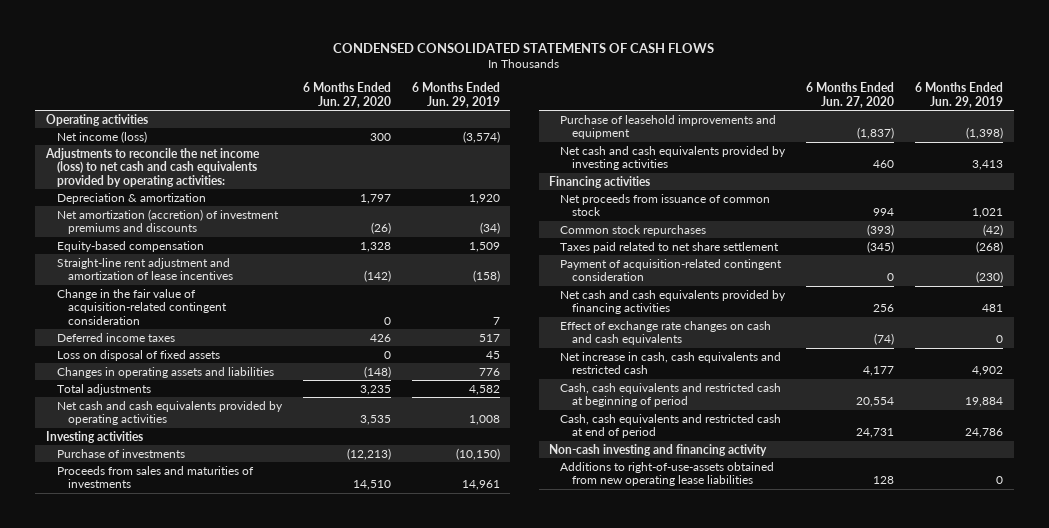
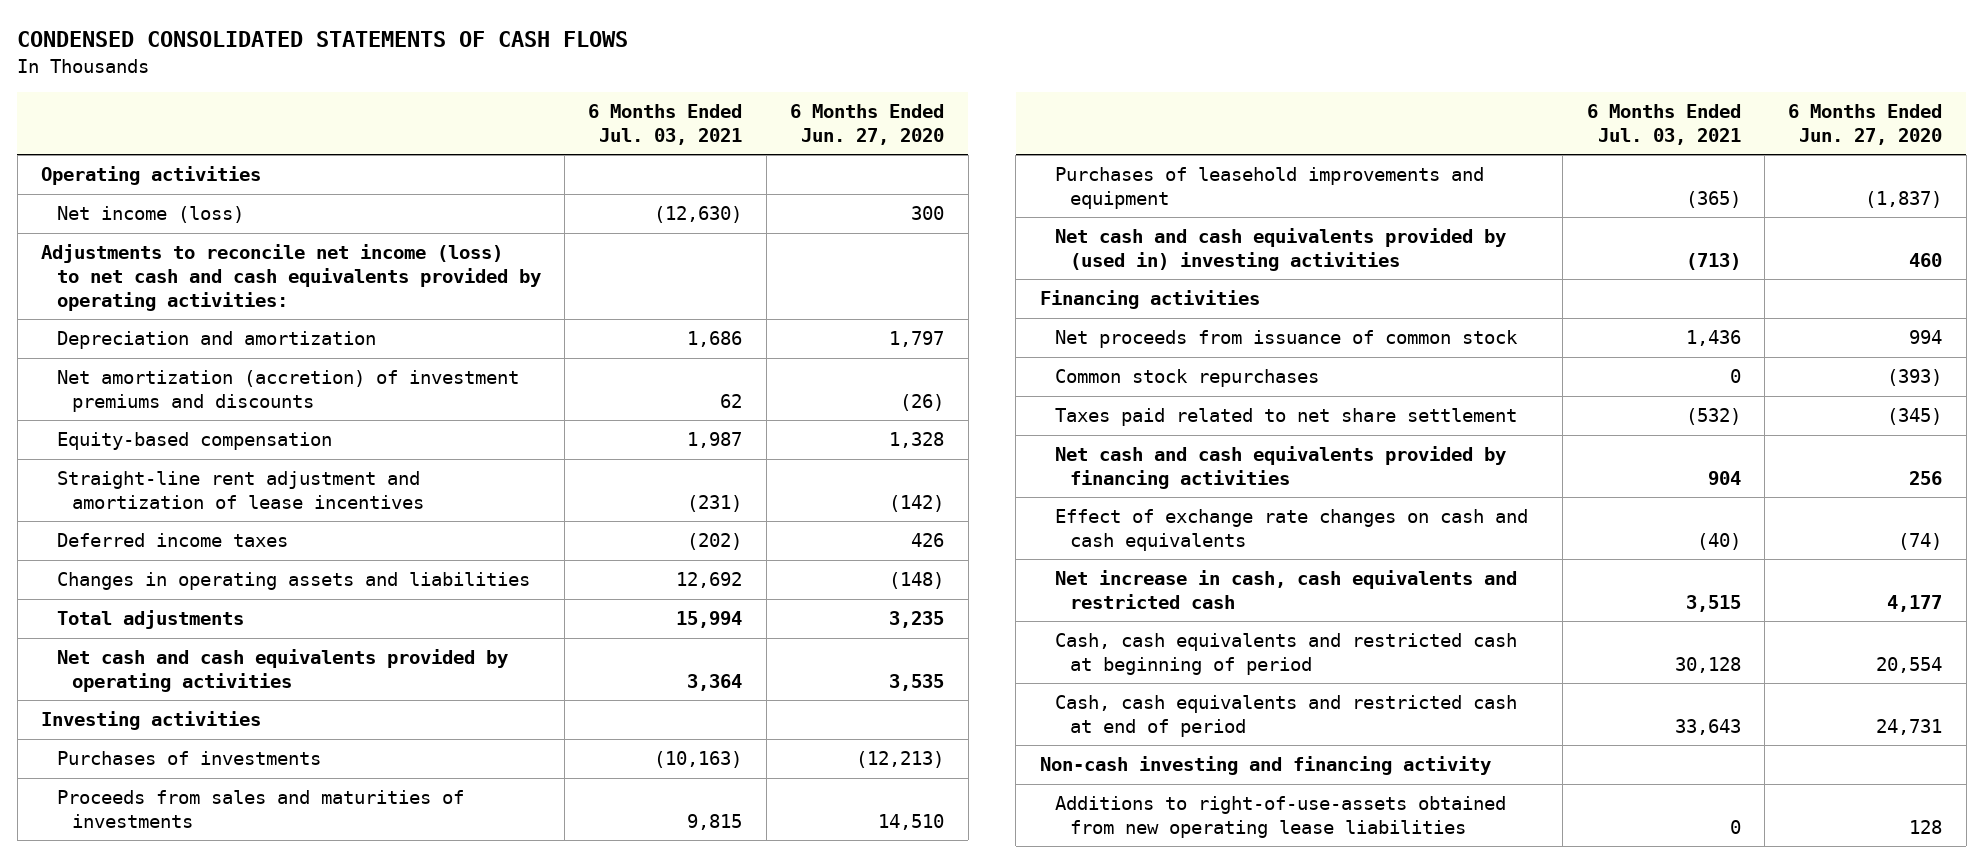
- | 6 Months Ended Jun. 27, 2020 | 6 Months Ended Jun. 29, 2019
+ | 6 Months Ended Jul. 03, 2021 | 6 Months Ended Jun. 27, 2020
- Adjustments to reconcile the net income (loss) to net cash and cash equivalents provided by operating activities:
- Depreciation & amortization | 1,797 | 1,920
+ Adjustments to reconcile net income (loss) to net cash and cash equivalents provided by operating activities:
+ Depreciation and amortization | 1,686 | 1,797
- Change in the fair value of acquisition-related contingent consideration | 0 | 7
- Loss on disposal of fixed assets | 0 | 45
- Purchase of investments | (12,213) | (10,150)
+ Purchases of investments | (10,163) | (12,213)
- Purchase of leasehold improvements and equipment | (1,837) | (1,398)
- Net cash and cash equivalents provided by investing activities | 460 | 3,413
+ Purchases of leasehold improvements and equipment | (365) | (1,837)
+ Net cash and cash equivalents provided by (used in) investing activities | (713) | 460
- Payment of acquisition-related contingent consideration | 0 | (230)

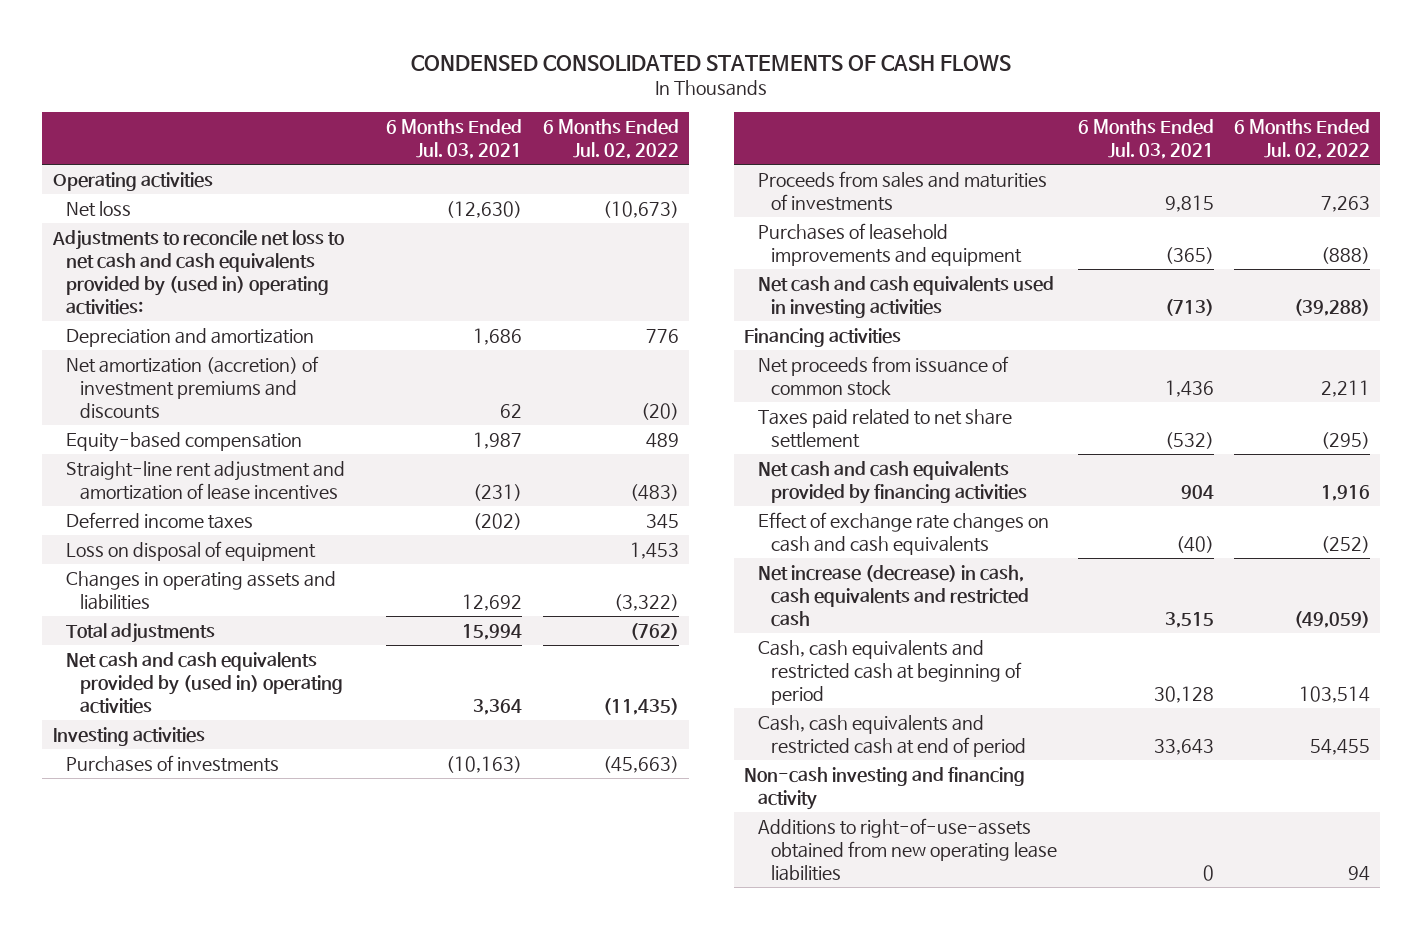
- | 6 Months Ended Jul. 03, 2021 | 6 Months Ended Jun. 27, 2020
+ | 6 Months Ended Jul. 03, 2021 | 6 Months Ended Jul. 02, 2022
- Net income (loss) | (12,630) | 300
- Adjustments to reconcile net income (loss) to net cash and cash equivalents provided by operating activities:
+ Net loss | (12,630) | (10,673)
+ Adjustments to reconcile net loss to net cash and cash equivalents provided by (used in) operating activities:
+ Loss on disposal of equipment | | 1,453
- Net cash and cash equivalents provided by operating activities | 3,364 | 3,535
+ Net cash and cash equivalents provided by (used in) operating activities | 3,364 | (11,435)
- Net cash and cash equivalents provided by (used in) investing activities | (713) | 460
+ Net cash and cash equivalents used in investing activities | (713) | (39,288)
- Common stock repurchases | 0 | (393)
- Net increase in cash, cash equivalents and restricted cash | 3,515 | 4,177
+ Net increase (decrease) in cash, cash equivalents and restricted cash | 3,515 | (49,059)

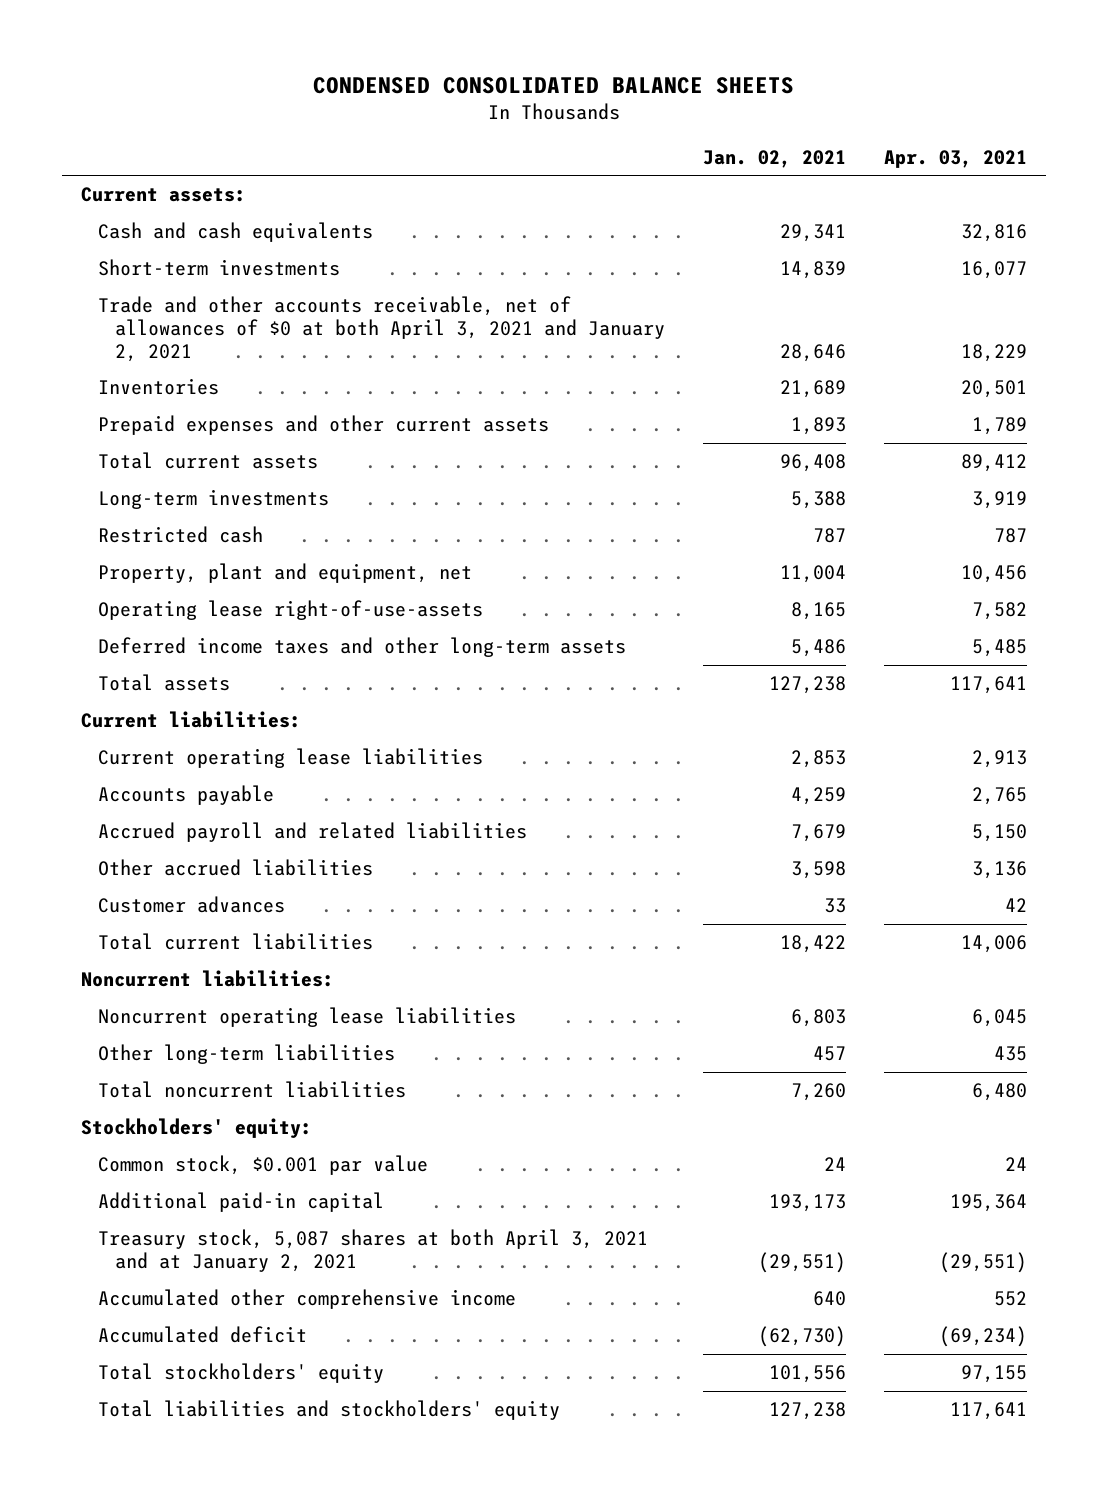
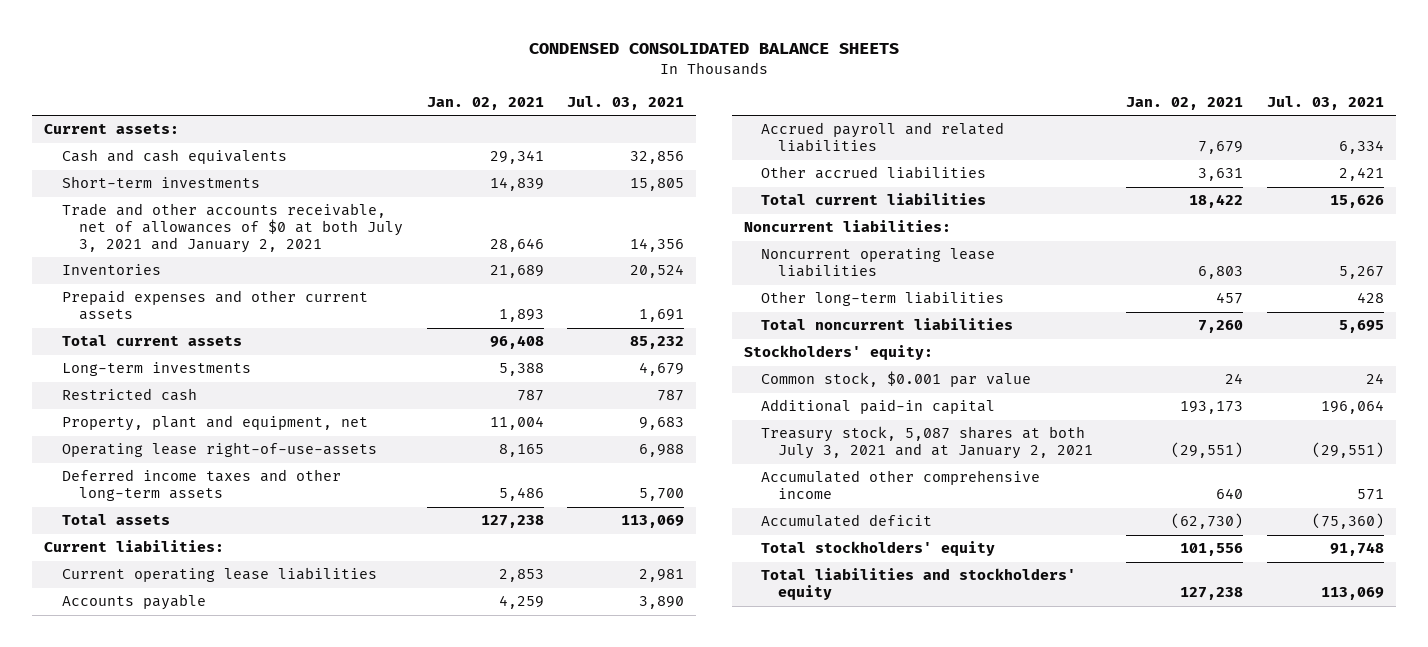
- | Jan. 02, 2021 | Apr. 03, 2021
+ | Jan. 02, 2021 | Jul. 03, 2021
- Trade and other accounts receivable, net of allowances of $0 at both April 3, 2021 and January 2, 2021 | 28,646 | 18,229
+ Trade and other accounts receivable, net of allowances of $0 at both July 3, 2021 and January 2, 2021 | 28,646 | 14,356
- Other accrued liabilities | 3,598 | 3,136
- Customer advances | 33 | 42
+ Other accrued liabilities | 3,631 | 2,421
- Treasury stock, 5,087 shares at both April 3, 2021 and at January 2, 2021 | (29,551) | (29,551)
+ Treasury stock, 5,087 shares at both July 3, 2021 and at January 2, 2021 | (29,551) | (29,551)

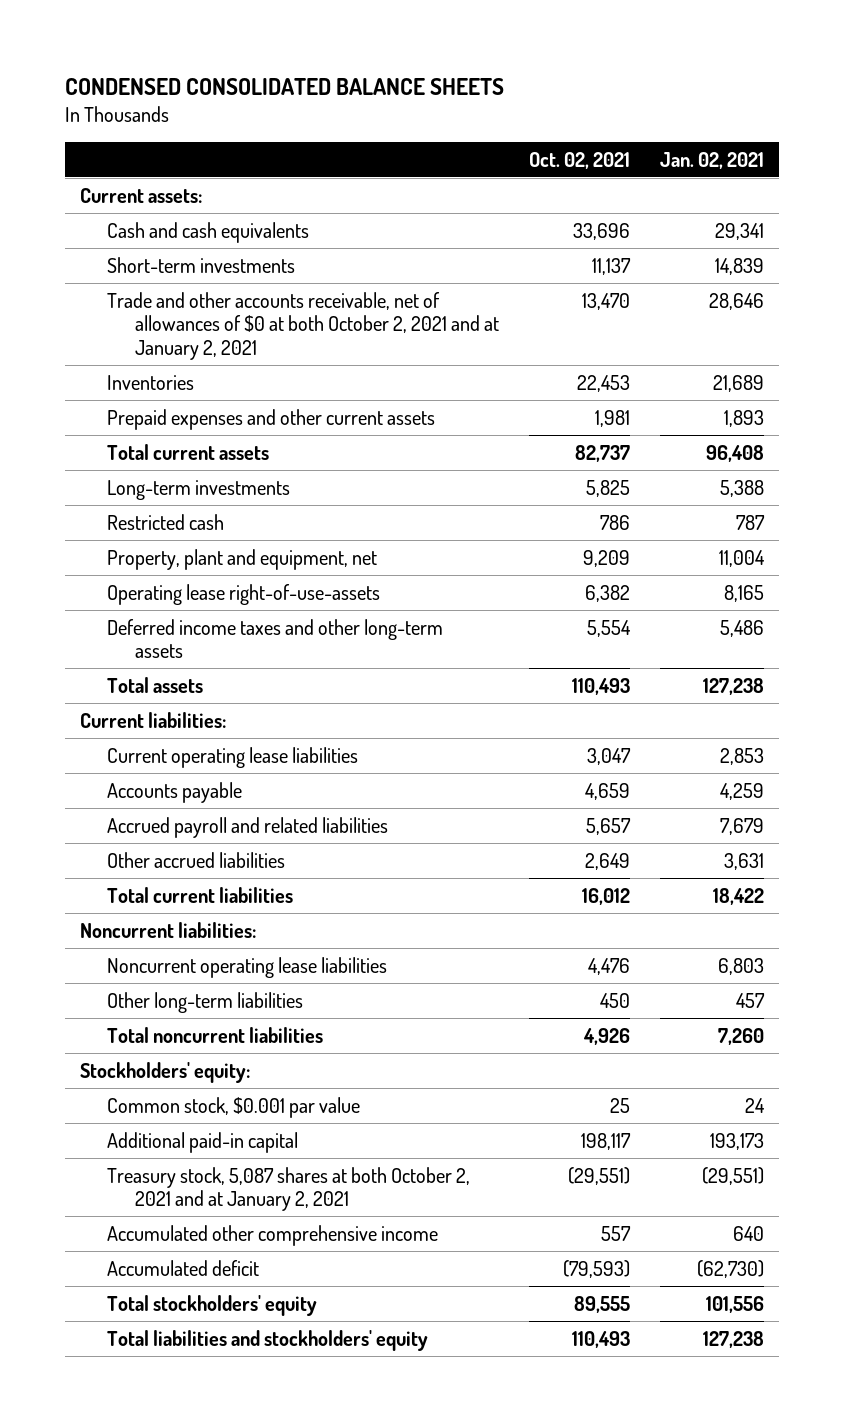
- | Jan. 02, 2021 | Jul. 03, 2021
+ | Oct. 02, 2021 | Jan. 02, 2021
- Trade and other accounts receivable, net of allowances of $0 at both July 3, 2021 and January 2, 2021 | 28,646 | 14,356
+ Trade and other accounts receivable, net of allowances of $0 at both October 2, 2021 and at January 2, 2021 | 13,470 | 28,646
- Treasury stock, 5,087 shares at both July 3, 2021 and at January 2, 2021 | (29,551) | (29,551)
+ Treasury stock, 5,087 shares at both October 2, 2021 and at January 2, 2021 | (29,551) | (29,551)

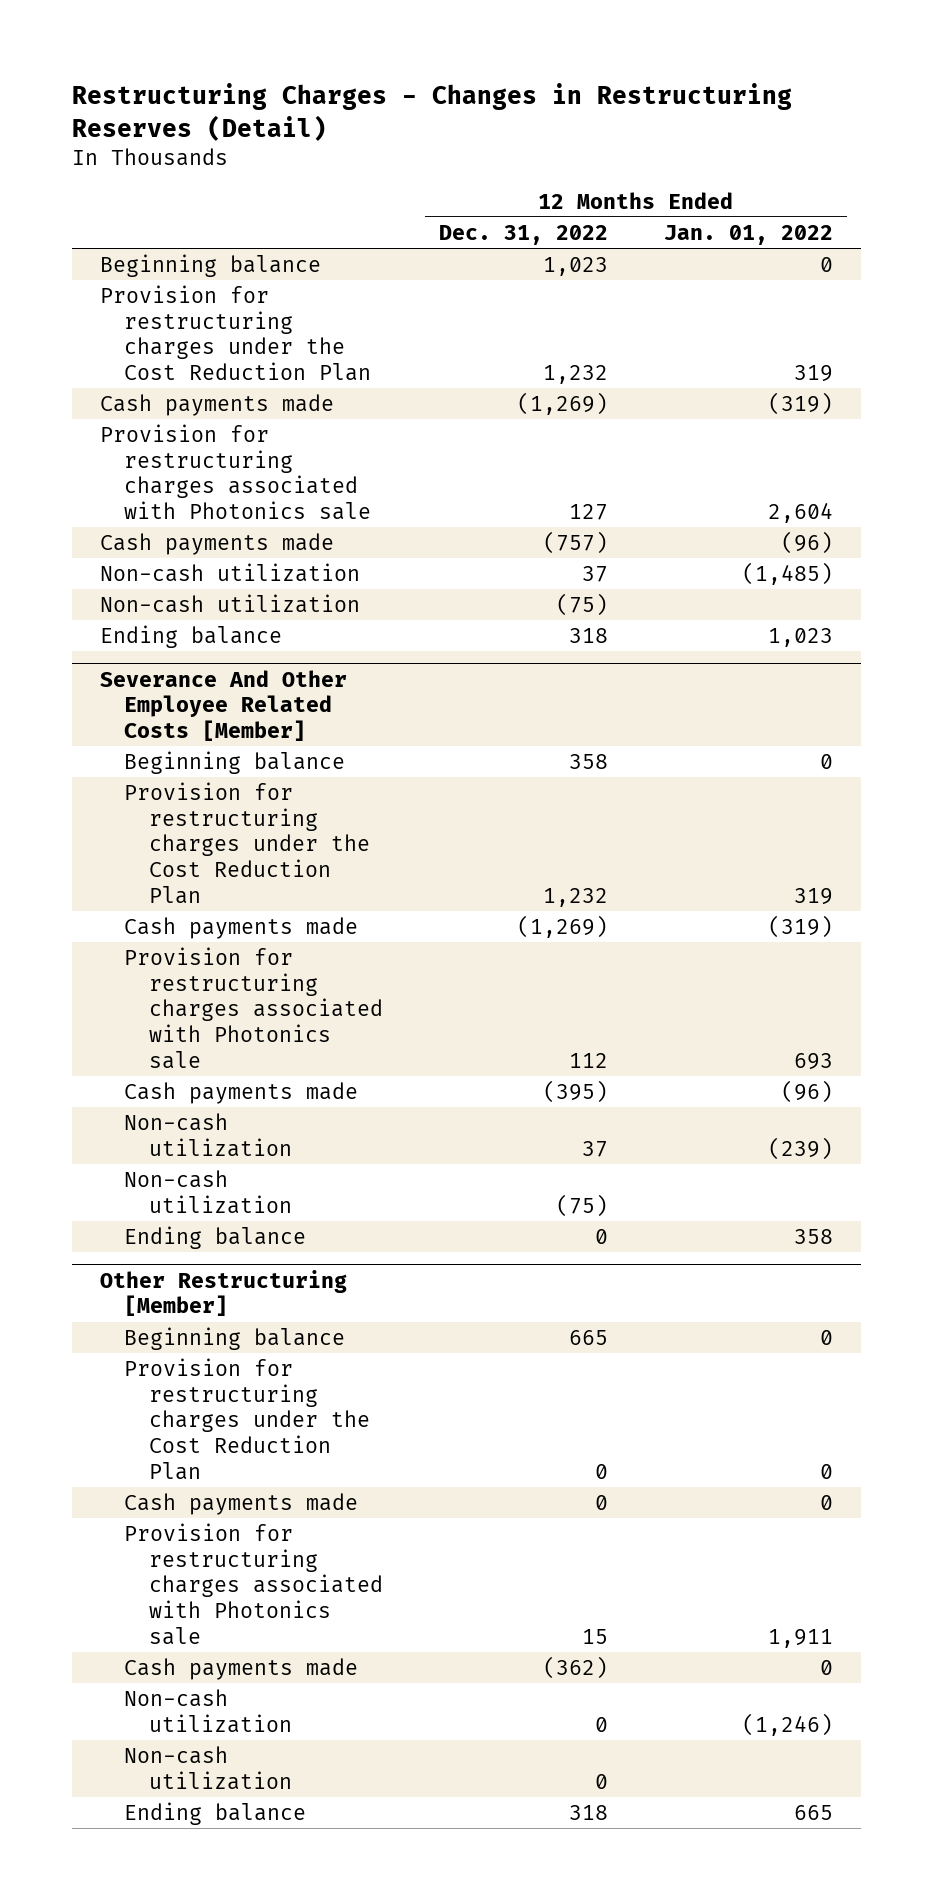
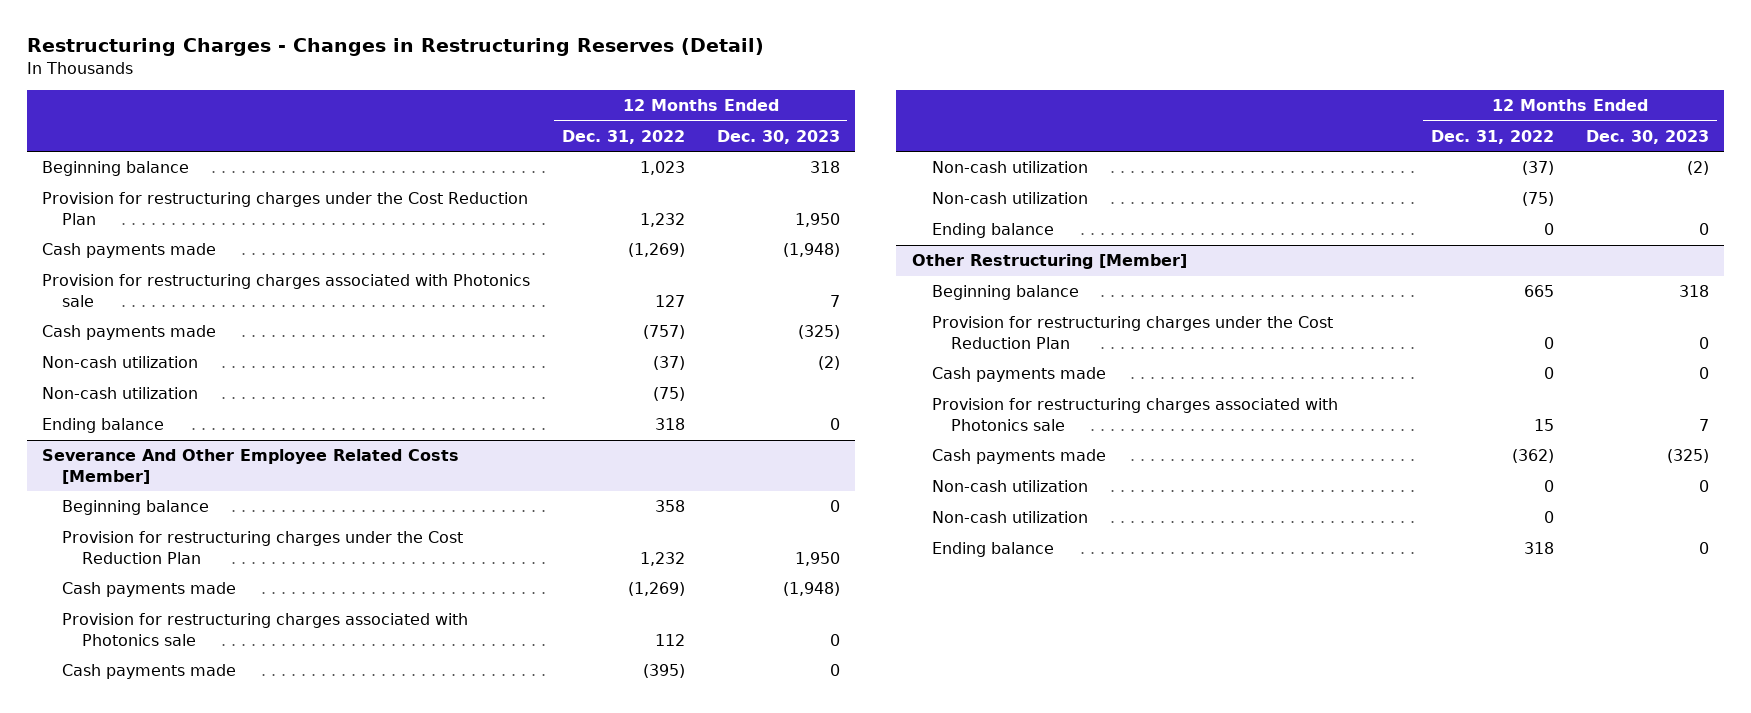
- | 12 Months Ended Dec. 31, 2022 | 12 Months Ended Jan. 01, 2022
+ | 12 Months Ended Dec. 31, 2022 | 12 Months Ended Dec. 30, 2023
- Non-cash utilization | 37 | (1,485)
+ Non-cash utilization | (37) | (2)
@ Severance And Other Employee Related Costs [Member]
- Non-cash utilization | 37 | (239)
+ Non-cash utilization | (37) | (2)

